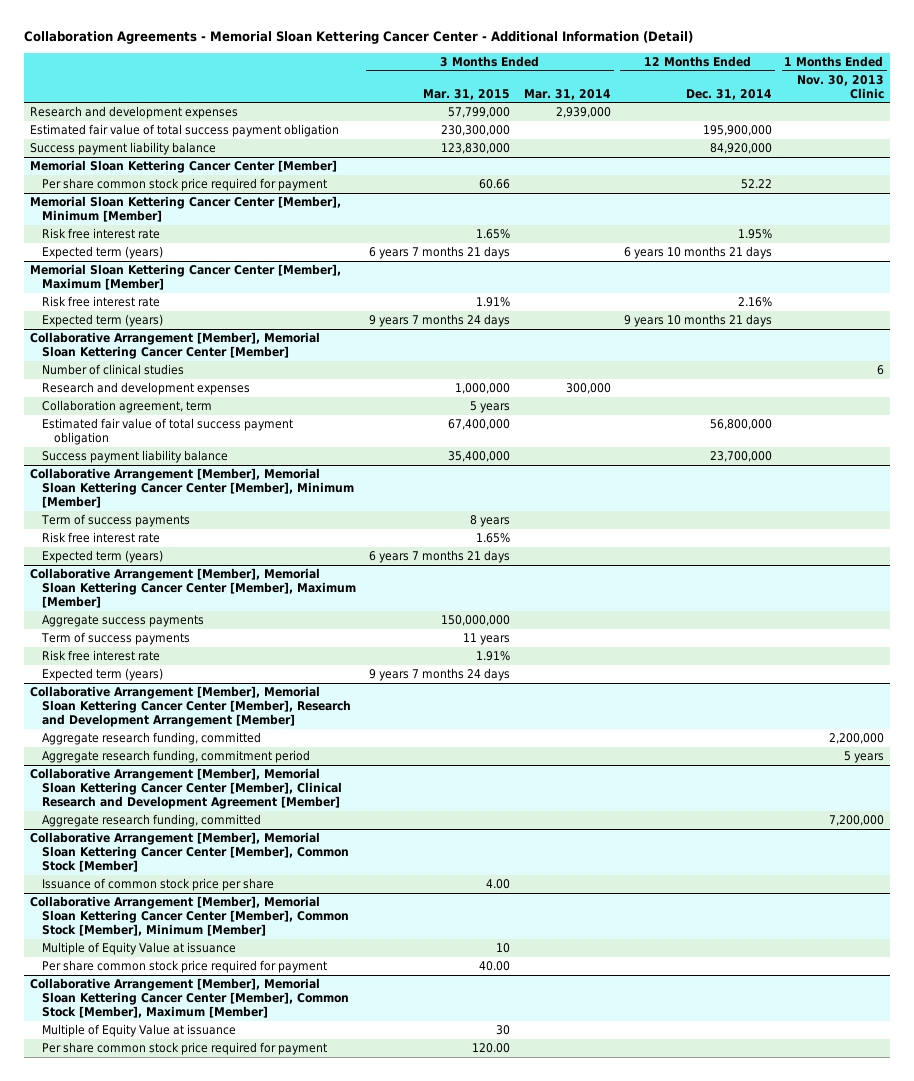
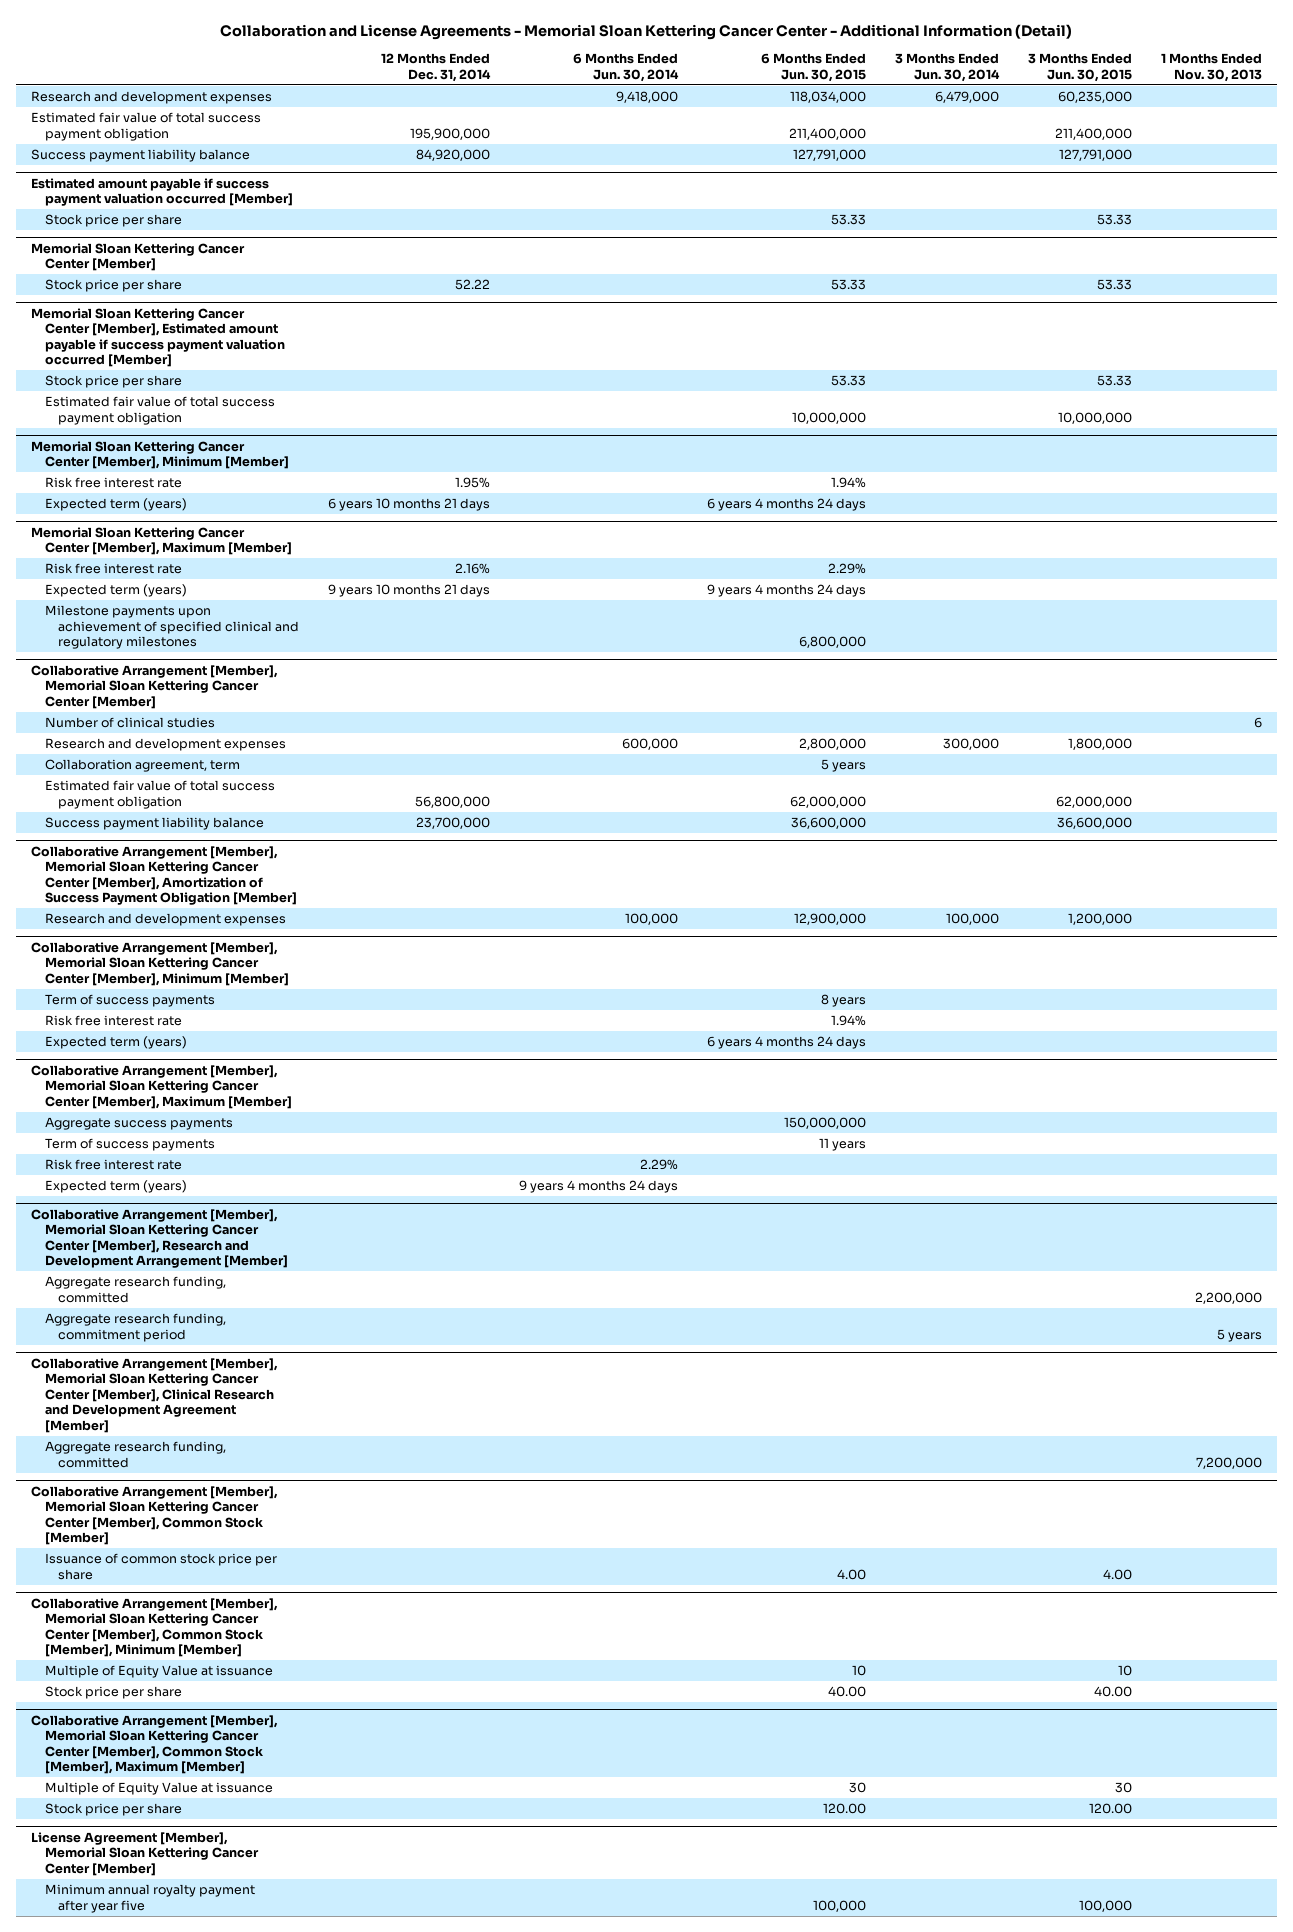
- Collaboration Agreements - Memorial Sloan Kettering Cancer Center - Additional Information (Detail)
+ Collaboration and License Agreements - Memorial Sloan Kettering Cancer Center - Additional Information (Detail)
- | 3 Months Ended Mar. 31, 2015 | 3 Months Ended Mar. 31, 2014 | 12 Months Ended Dec. 31, 2014 | 1 Months Ended Nov. 30, 2013 Clinic
+ | 12 Months Ended Dec. 31, 2014 | 6 Months Ended Jun. 30, 2014 | 6 Months Ended Jun. 30, 2015 | 3 Months Ended Jun. 30, 2014 | 3 Months Ended Jun. 30, 2015 | 1 Months Ended Nov. 30, 2013
+ Estimated amount payable if success payment valuation occurred [Member]
+ Stock price per share | | | 53.33 | | 53.33 |
@ Memorial Sloan Kettering Cancer Center [Member]
- Per share common stock price required for payment | 60.66 | | 52.22 |
+ Stock price per share | 52.22 | | 53.33 | | 53.33 |
+ Memorial Sloan Kettering Cancer Center [Member], Estimated amount payable if success payment valuation occurred [Member]
+ Stock price per share | | | 53.33 | | 53.33 |
+ Estimated fair value of total success payment obligation | | | 10,000,000 | | 10,000,000 |
@ Memorial Sloan Kettering Cancer Center [Member], Maximum [Member]
+ Milestone payments upon achievement of specified clinical and regulatory milestones | | | 6,800,000 | | |
+ Collaborative Arrangement [Member], Memorial Sloan Kettering Cancer Center [Member], Amortization of Success Payment Obligation [Member]
+ Research and development expenses | | 100,000 | 12,900,000 | 100,000 | 1,200,000 |
@ Collaborative Arrangement [Member], Memorial Sloan Kettering Cancer Center [Member], Common Stock [Member], Minimum [Member]
- Per share common stock price required for payment | 40.00 | | |
+ Stock price per share | | | 40.00 | | 40.00 |
@ Collaborative Arrangement [Member], Memorial Sloan Kettering Cancer Center [Member], Common Stock [Member], Maximum [Member]
- Per share common stock price required for payment | 120.00 | | |
+ Stock price per share | | | 120.00 | | 120.00 |
+ License Agreement [Member], Memorial Sloan Kettering Cancer Center [Member]
+ Minimum annual royalty payment after year five | | | 100,000 | | 100,000 |

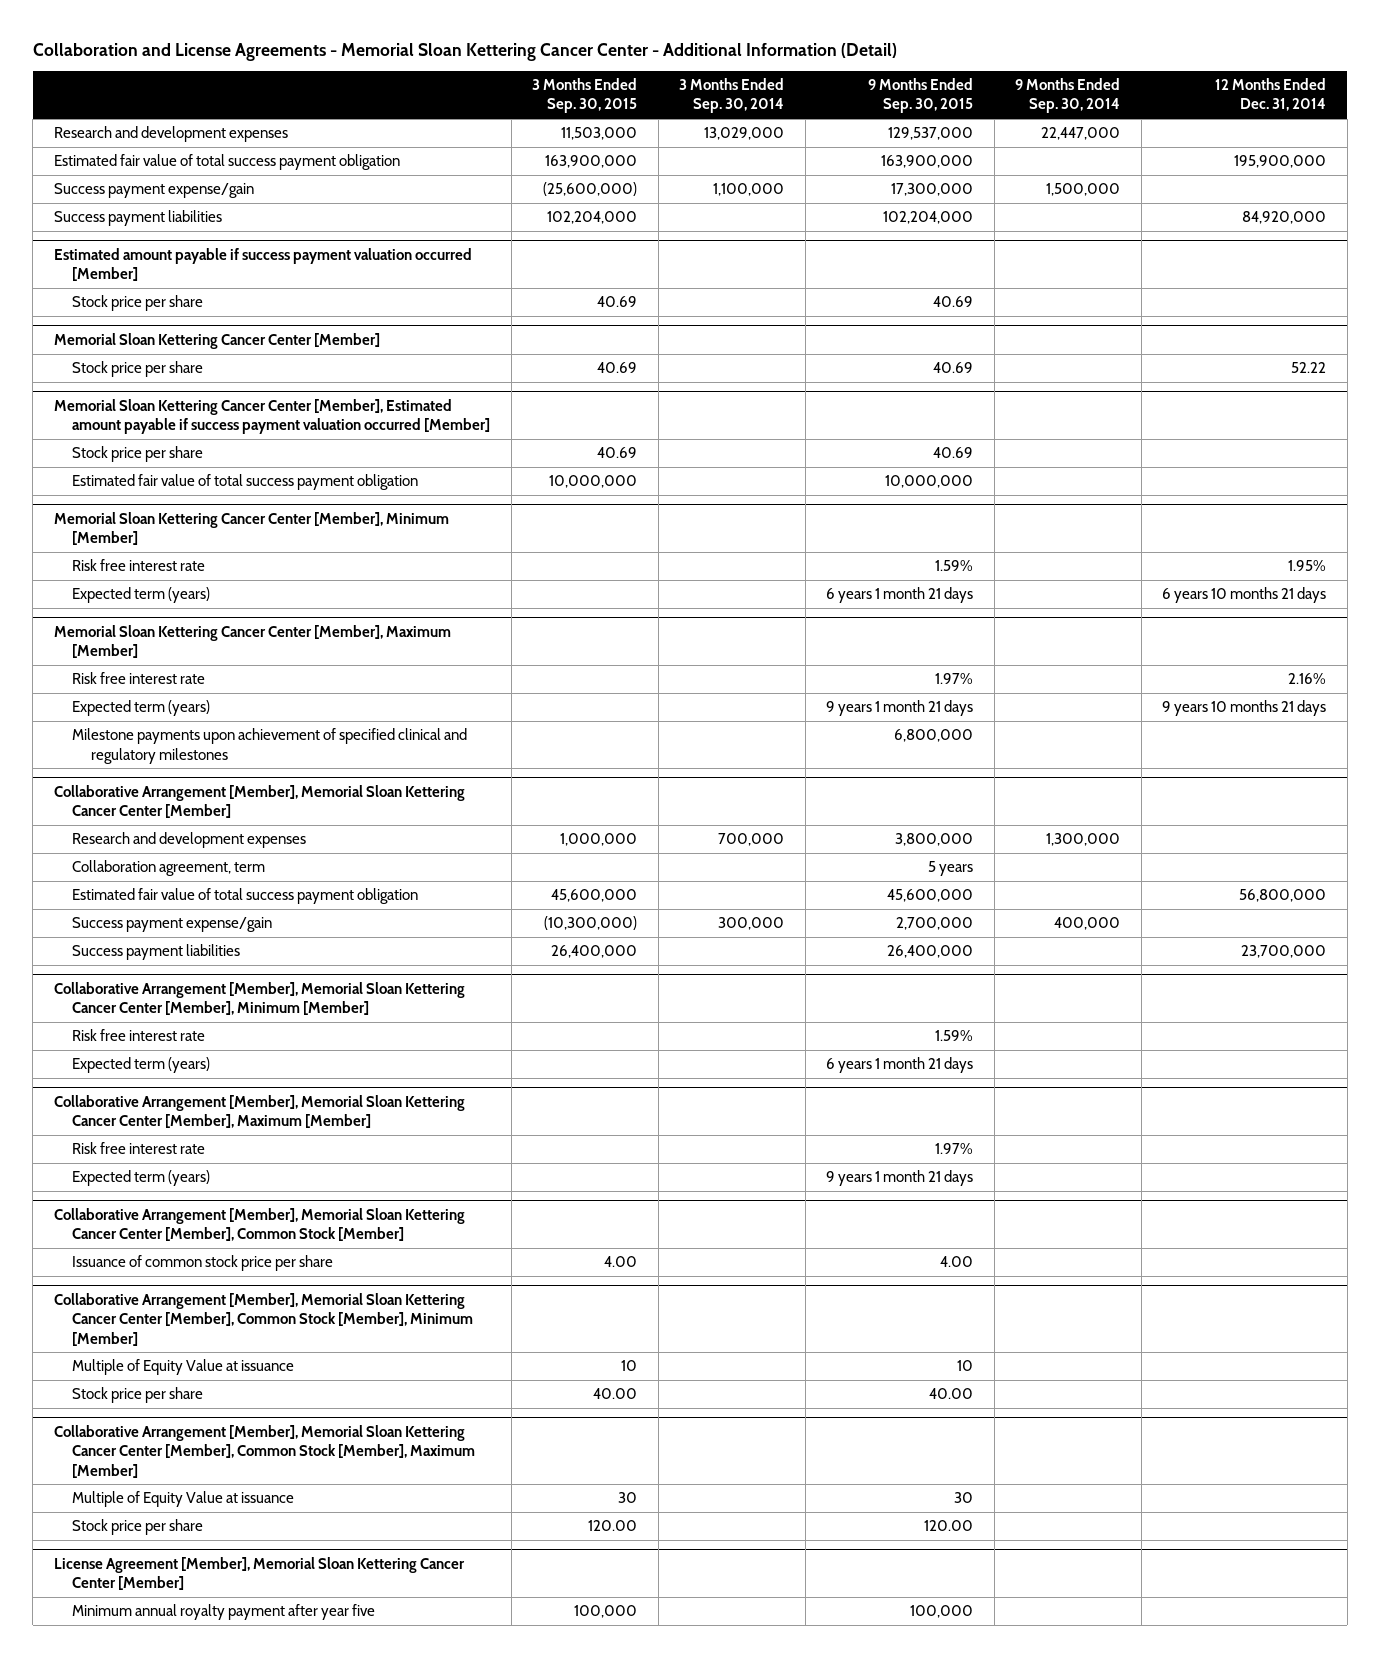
- | 12 Months Ended Dec. 31, 2014 | 6 Months Ended Jun. 30, 2014 | 6 Months Ended Jun. 30, 2015 | 3 Months Ended Jun. 30, 2014 | 3 Months Ended Jun. 30, 2015 | 1 Months Ended Nov. 30, 2013
+ | 3 Months Ended Sep. 30, 2015 | 3 Months Ended Sep. 30, 2014 | 9 Months Ended Sep. 30, 2015 | 9 Months Ended Sep. 30, 2014 | 12 Months Ended Dec. 31, 2014
- Success payment liability balance | 84,920,000 | | 127,791,000 | | 127,791,000 |
+ Success payment expense/gain | (25,600,000) | 1,100,000 | 17,300,000 | 1,500,000 |
+ Success payment liabilities | 102,204,000 | | 102,204,000 | | 84,920,000
@ Collaborative Arrangement [Member], Memorial Sloan Kettering Cancer Center [Member]
- Number of clinical studies | | | | | | 6
- Success payment liability balance | 23,700,000 | | 36,600,000 | | 36,600,000 |
- Collaborative Arrangement [Member], Memorial Sloan Kettering Cancer Center [Member], Amortization of Success Payment Obligation [Member]
- Research and development expenses | | 100,000 | 12,900,000 | 100,000 | 1,200,000 |
@ Collaborative Arrangement [Member], Memorial Sloan Kettering Cancer Center [Member]
+ Success payment expense/gain | (10,300,000) | 300,000 | 2,700,000 | 400,000 |
+ Success payment liabilities | 26,400,000 | | 26,400,000 | | 23,700,000
@ Collaborative Arrangement [Member], Memorial Sloan Kettering Cancer Center [Member], Minimum [Member]
- Term of success payments | | | 8 years | | |
@ Collaborative Arrangement [Member], Memorial Sloan Kettering Cancer Center [Member], Maximum [Member]
- Aggregate success payments | | | 150,000,000 | | |
- Term of success payments | | | 11 years | | |
- Collaborative Arrangement [Member], Memorial Sloan Kettering Cancer Center [Member], Research and Development Arrangement [Member]
- Aggregate research funding, committed | | | | | | 2,200,000
- Aggregate research funding, commitment period | | | | | | 5 years
- Collaborative Arrangement [Member], Memorial Sloan Kettering Cancer Center [Member], Clinical Research and Development Agreement [Member]
- Aggregate research funding, committed | | | | | | 7,200,000

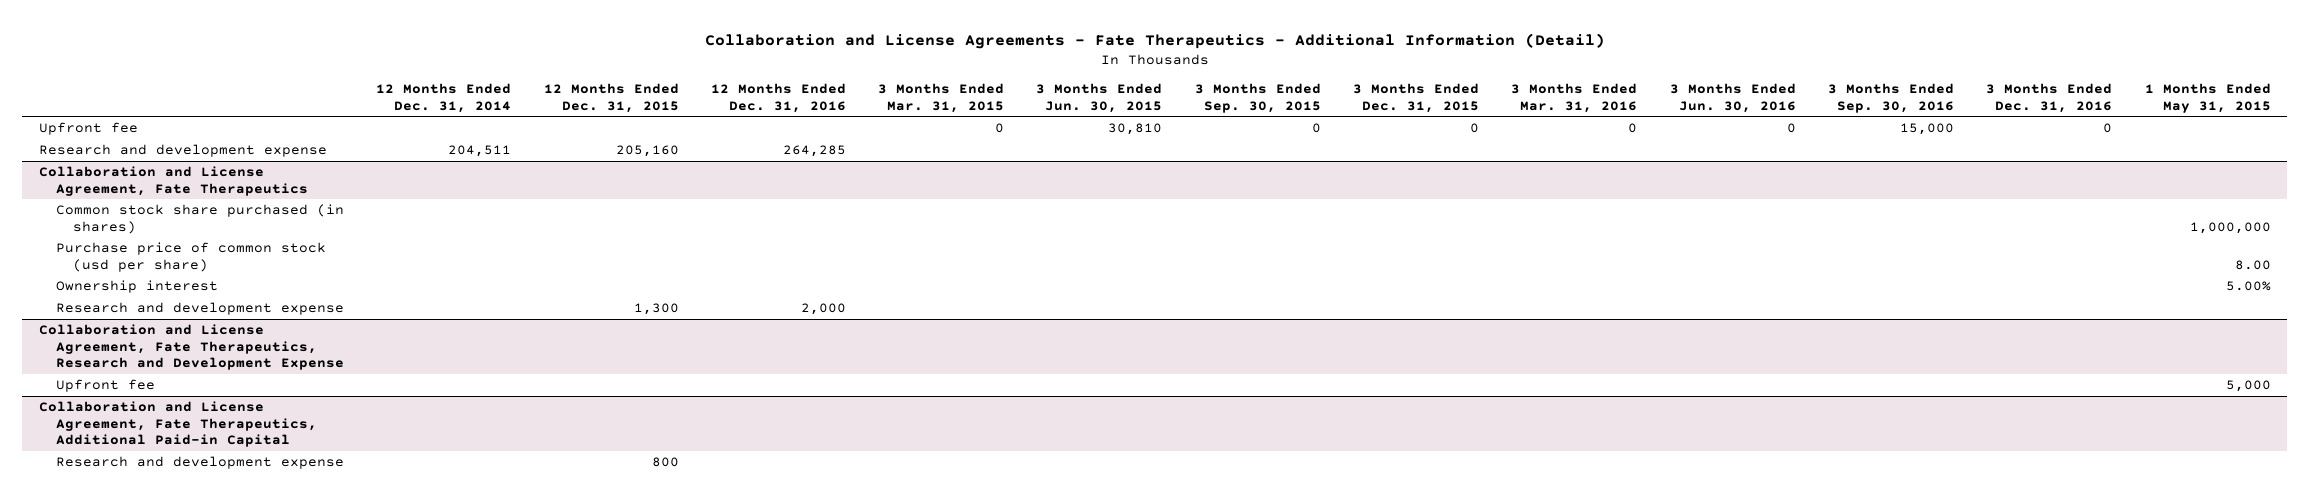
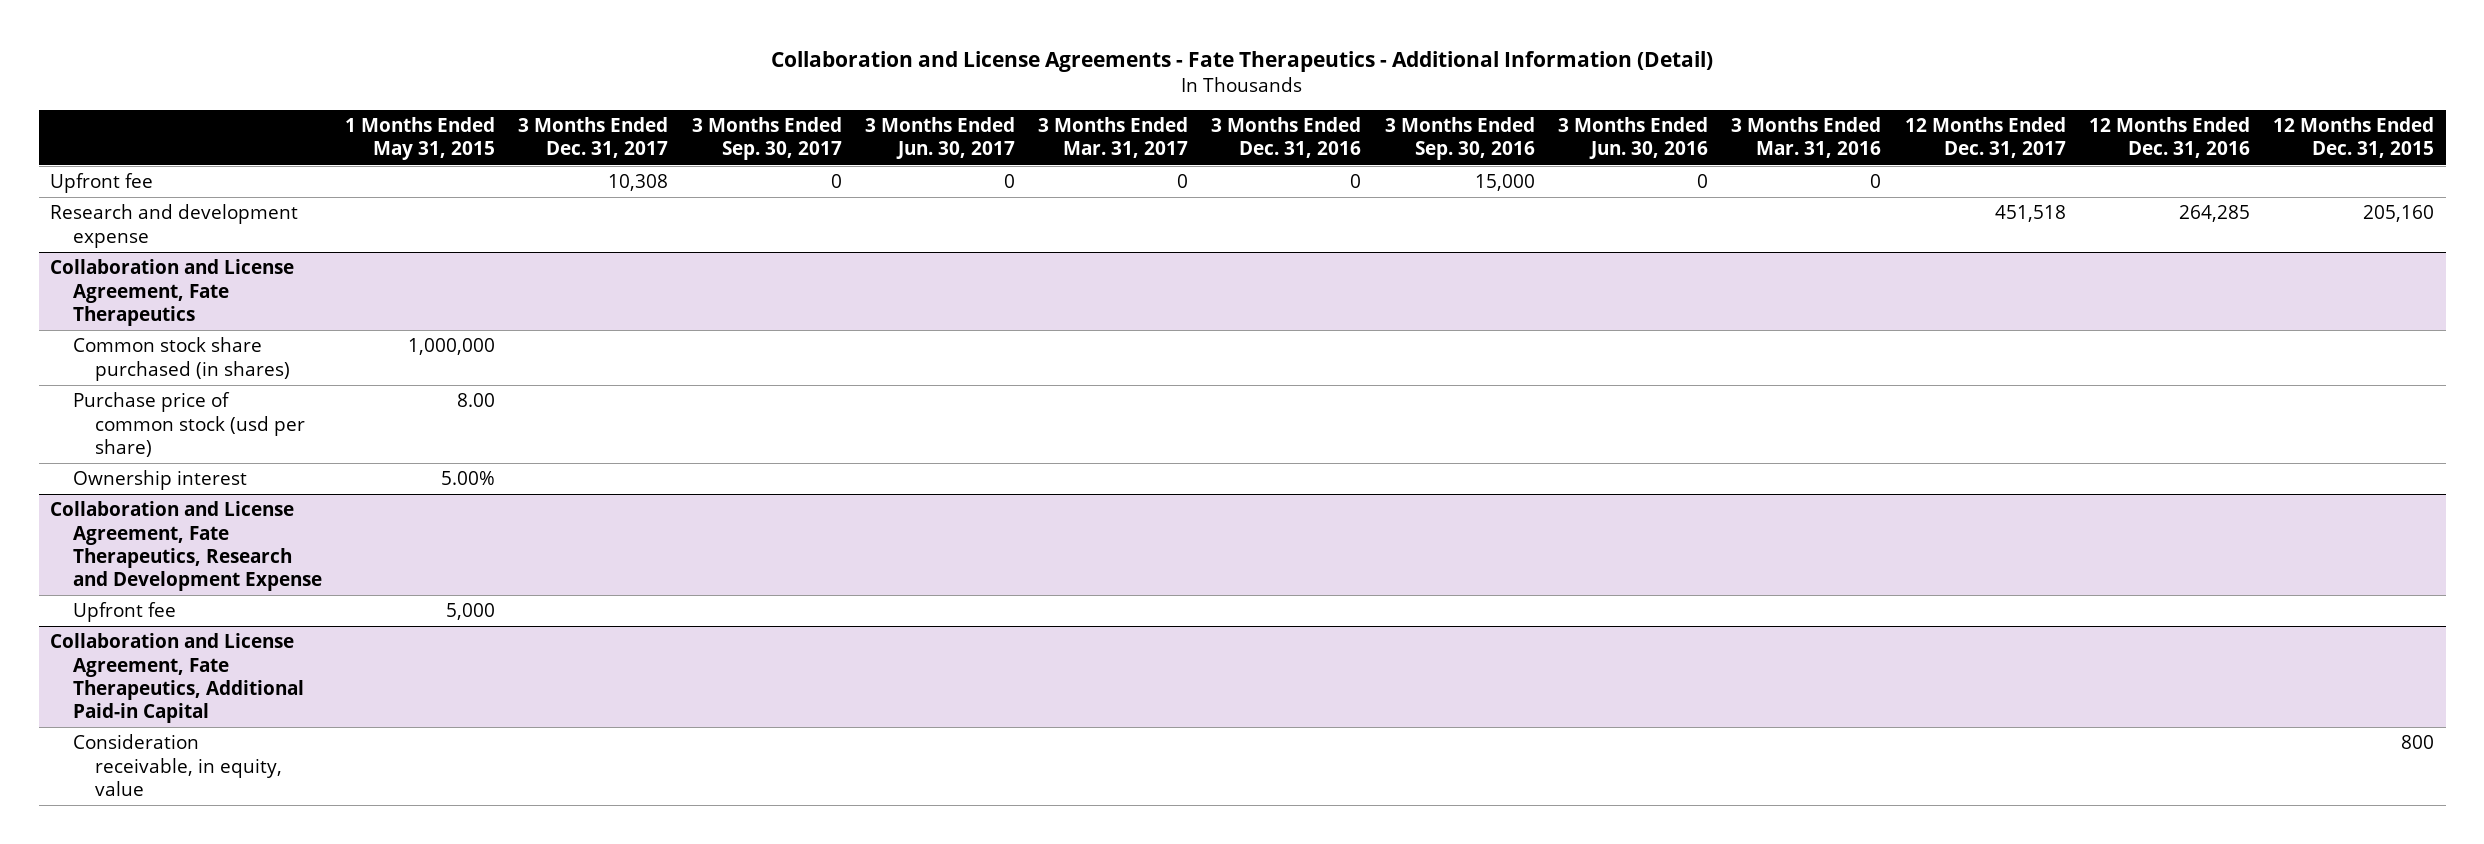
- | 12 Months Ended Dec. 31, 2014 | 12 Months Ended Dec. 31, 2015 | 12 Months Ended Dec. 31, 2016 | 3 Months Ended Mar. 31, 2015 | 3 Months Ended Jun. 30, 2015 | 3 Months Ended Sep. 30, 2015 | 3 Months Ended Dec. 31, 2015 | 3 Months Ended Mar. 31, 2016 | 3 Months Ended Jun. 30, 2016 | 3 Months Ended Sep. 30, 2016 | 3 Months Ended Dec. 31, 2016 | 1 Months Ended May 31, 2015
+ | 1 Months Ended May 31, 2015 | 3 Months Ended Dec. 31, 2017 | 3 Months Ended Sep. 30, 2017 | 3 Months Ended Jun. 30, 2017 | 3 Months Ended Mar. 31, 2017 | 3 Months Ended Dec. 31, 2016 | 3 Months Ended Sep. 30, 2016 | 3 Months Ended Jun. 30, 2016 | 3 Months Ended Mar. 31, 2016 | 12 Months Ended Dec. 31, 2017 | 12 Months Ended Dec. 31, 2016 | 12 Months Ended Dec. 31, 2015
@ Collaboration and License Agreement, Fate Therapeutics
- Research and development expense | | 1,300 | 2,000 | | | | | | | | |
@ Collaboration and License Agreement, Fate Therapeutics, Additional Paid-in Capital
- Research and development expense | | 800 | | | | | | | | | |
+ Consideration receivable, in equity, value | | | | | | | | | | | | 800

